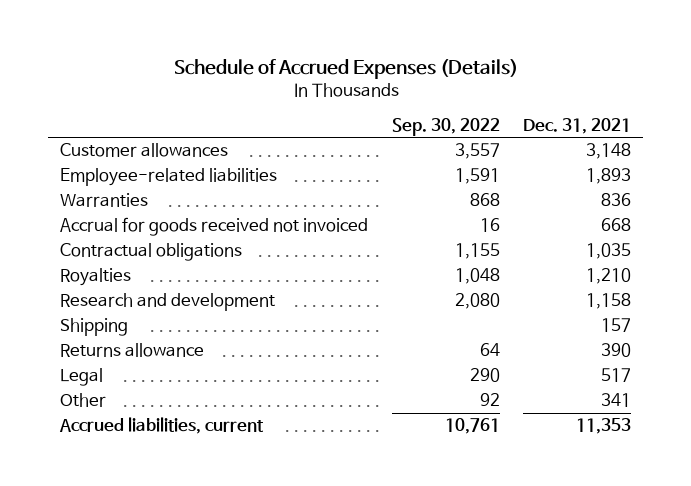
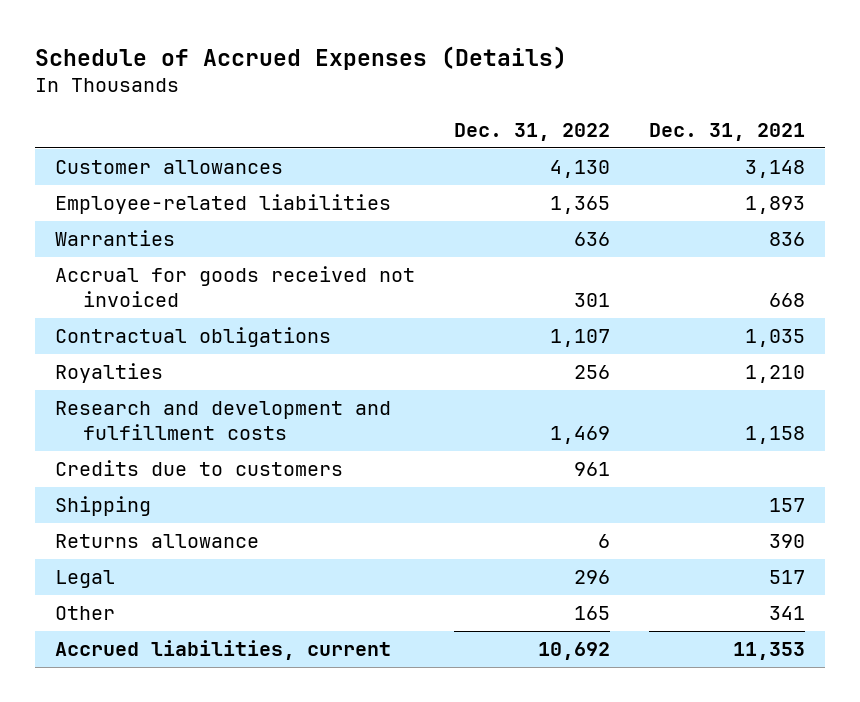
- | Sep. 30, 2022 | Dec. 31, 2021
+ | Dec. 31, 2022 | Dec. 31, 2021
- Research and development | 2,080 | 1,158
+ Research and development and fulfillment costs | 1,469 | 1,158
+ Credits due to customers | 961 |

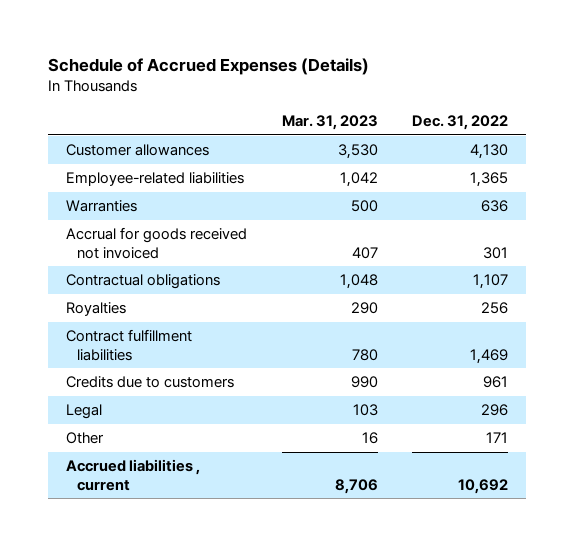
- | Dec. 31, 2022 | Dec. 31, 2021
+ | Mar. 31, 2023 | Dec. 31, 2022
- Research and development and fulfillment costs | 1,469 | 1,158
+ Contract fulfillment liabilities | 780 | 1,469
- Shipping | | 157
- Returns allowance | 6 | 390
- Other | 165 | 341
- Accrued liabilities, current | 10,692 | 11,353
+ Other | 16 | 171
+ Accrued liabilities , current | 8,706 | 10,692

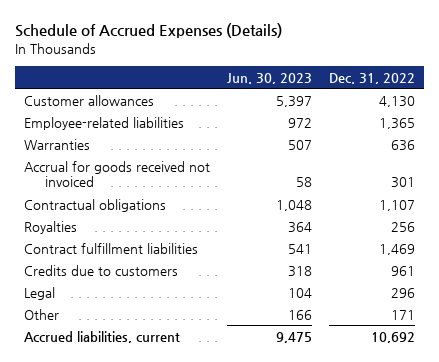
- | Mar. 31, 2023 | Dec. 31, 2022
+ | Jun. 30, 2023 | Dec. 31, 2022
- Accrued liabilities , current | 8,706 | 10,692
+ Accrued liabilities, current | 9,475 | 10,692

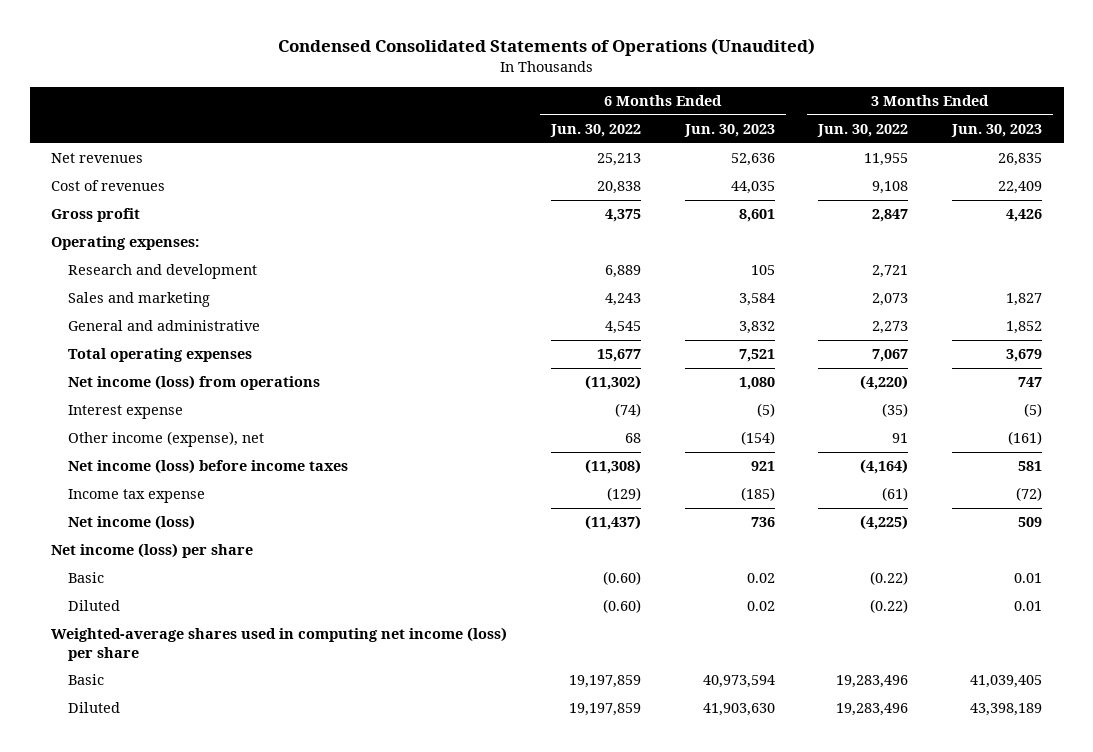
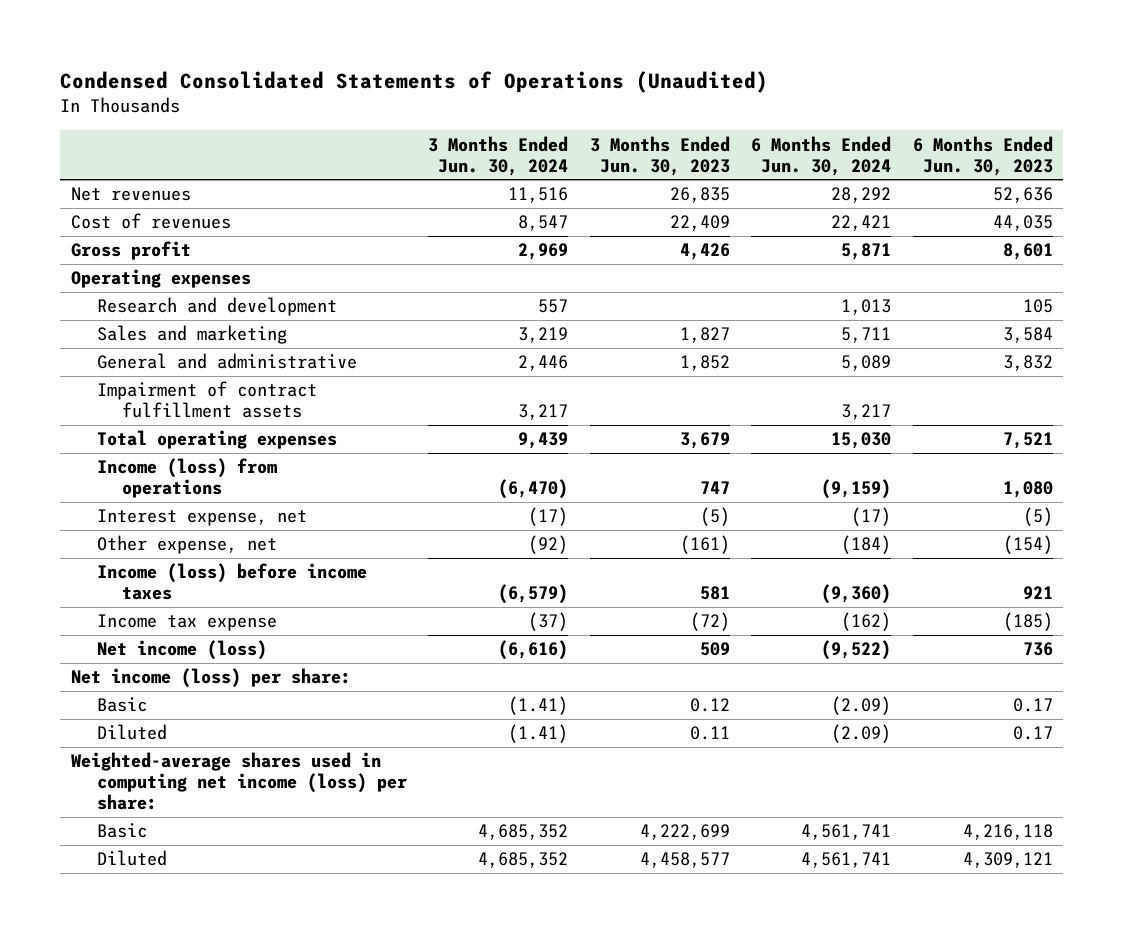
- | 6 Months Ended Jun. 30, 2022 | 6 Months Ended Jun. 30, 2023 | 3 Months Ended Jun. 30, 2022 | 3 Months Ended Jun. 30, 2023
+ | 3 Months Ended Jun. 30, 2024 | 3 Months Ended Jun. 30, 2023 | 6 Months Ended Jun. 30, 2024 | 6 Months Ended Jun. 30, 2023
- Operating expenses:
+ Operating expenses
+ Impairment of contract fulfillment assets | 3,217 | | 3,217 |
- Net income (loss) from operations | (11,302) | 1,080 | (4,220) | 747
- Interest expense | (74) | (5) | (35) | (5)
- Other income (expense), net | 68 | (154) | 91 | (161)
- Net income (loss) before income taxes | (11,308) | 921 | (4,164) | 581
+ Income (loss) from operations | (6,470) | 747 | (9,159) | 1,080
+ Interest expense, net | (17) | (5) | (17) | (5)
+ Other expense, net | (92) | (161) | (184) | (154)
+ Income (loss) before income taxes | (6,579) | 581 | (9,360) | 921
- Net income (loss) per share
- Basic | (0.60) | 0.02 | (0.22) | 0.01
- Diluted | (0.60) | 0.02 | (0.22) | 0.01
- Weighted-average shares used in computing net income (loss) per share
- Basic | 19,197,859 | 40,973,594 | 19,283,496 | 41,039,405
- Diluted | 19,197,859 | 41,903,630 | 19,283,496 | 43,398,189
+ Net income (loss) per share:
+ Basic | (1.41) | 0.12 | (2.09) | 0.17
+ Diluted | (1.41) | 0.11 | (2.09) | 0.17
+ Weighted-average shares used in computing net income (loss) per share:
+ Basic | 4,685,352 | 4,222,699 | 4,561,741 | 4,216,118
+ Diluted | 4,685,352 | 4,458,577 | 4,561,741 | 4,309,121

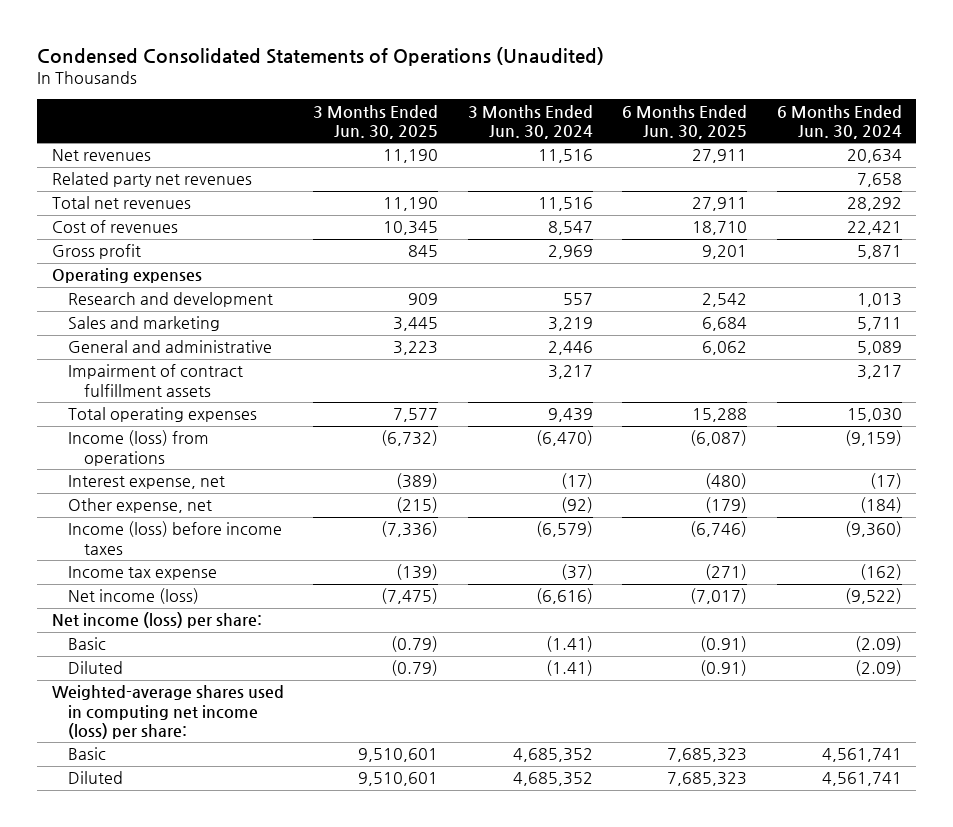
- | 3 Months Ended Jun. 30, 2024 | 3 Months Ended Jun. 30, 2023 | 6 Months Ended Jun. 30, 2024 | 6 Months Ended Jun. 30, 2023
+ | 3 Months Ended Jun. 30, 2025 | 3 Months Ended Jun. 30, 2024 | 6 Months Ended Jun. 30, 2025 | 6 Months Ended Jun. 30, 2024
- Net revenues | 11,516 | 26,835 | 28,292 | 52,636
+ Net revenues | 11,190 | 11,516 | 27,911 | 20,634
+ Related party net revenues | | | | 7,658
+ Total net revenues | 11,190 | 11,516 | 27,911 | 28,292

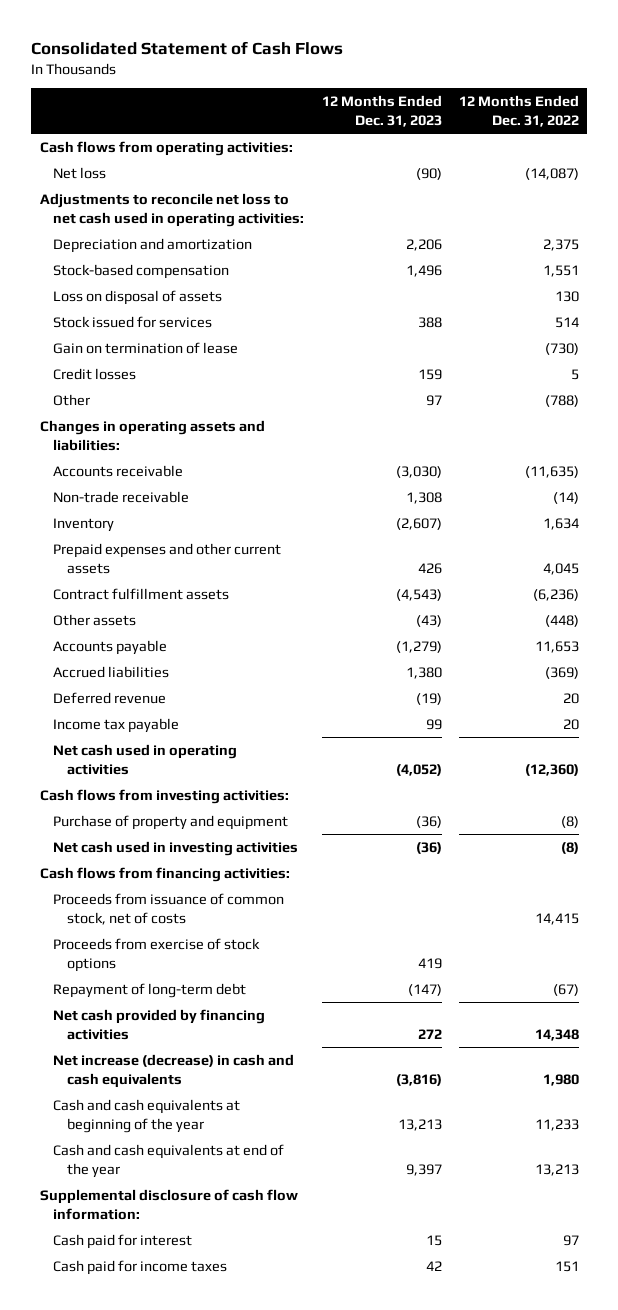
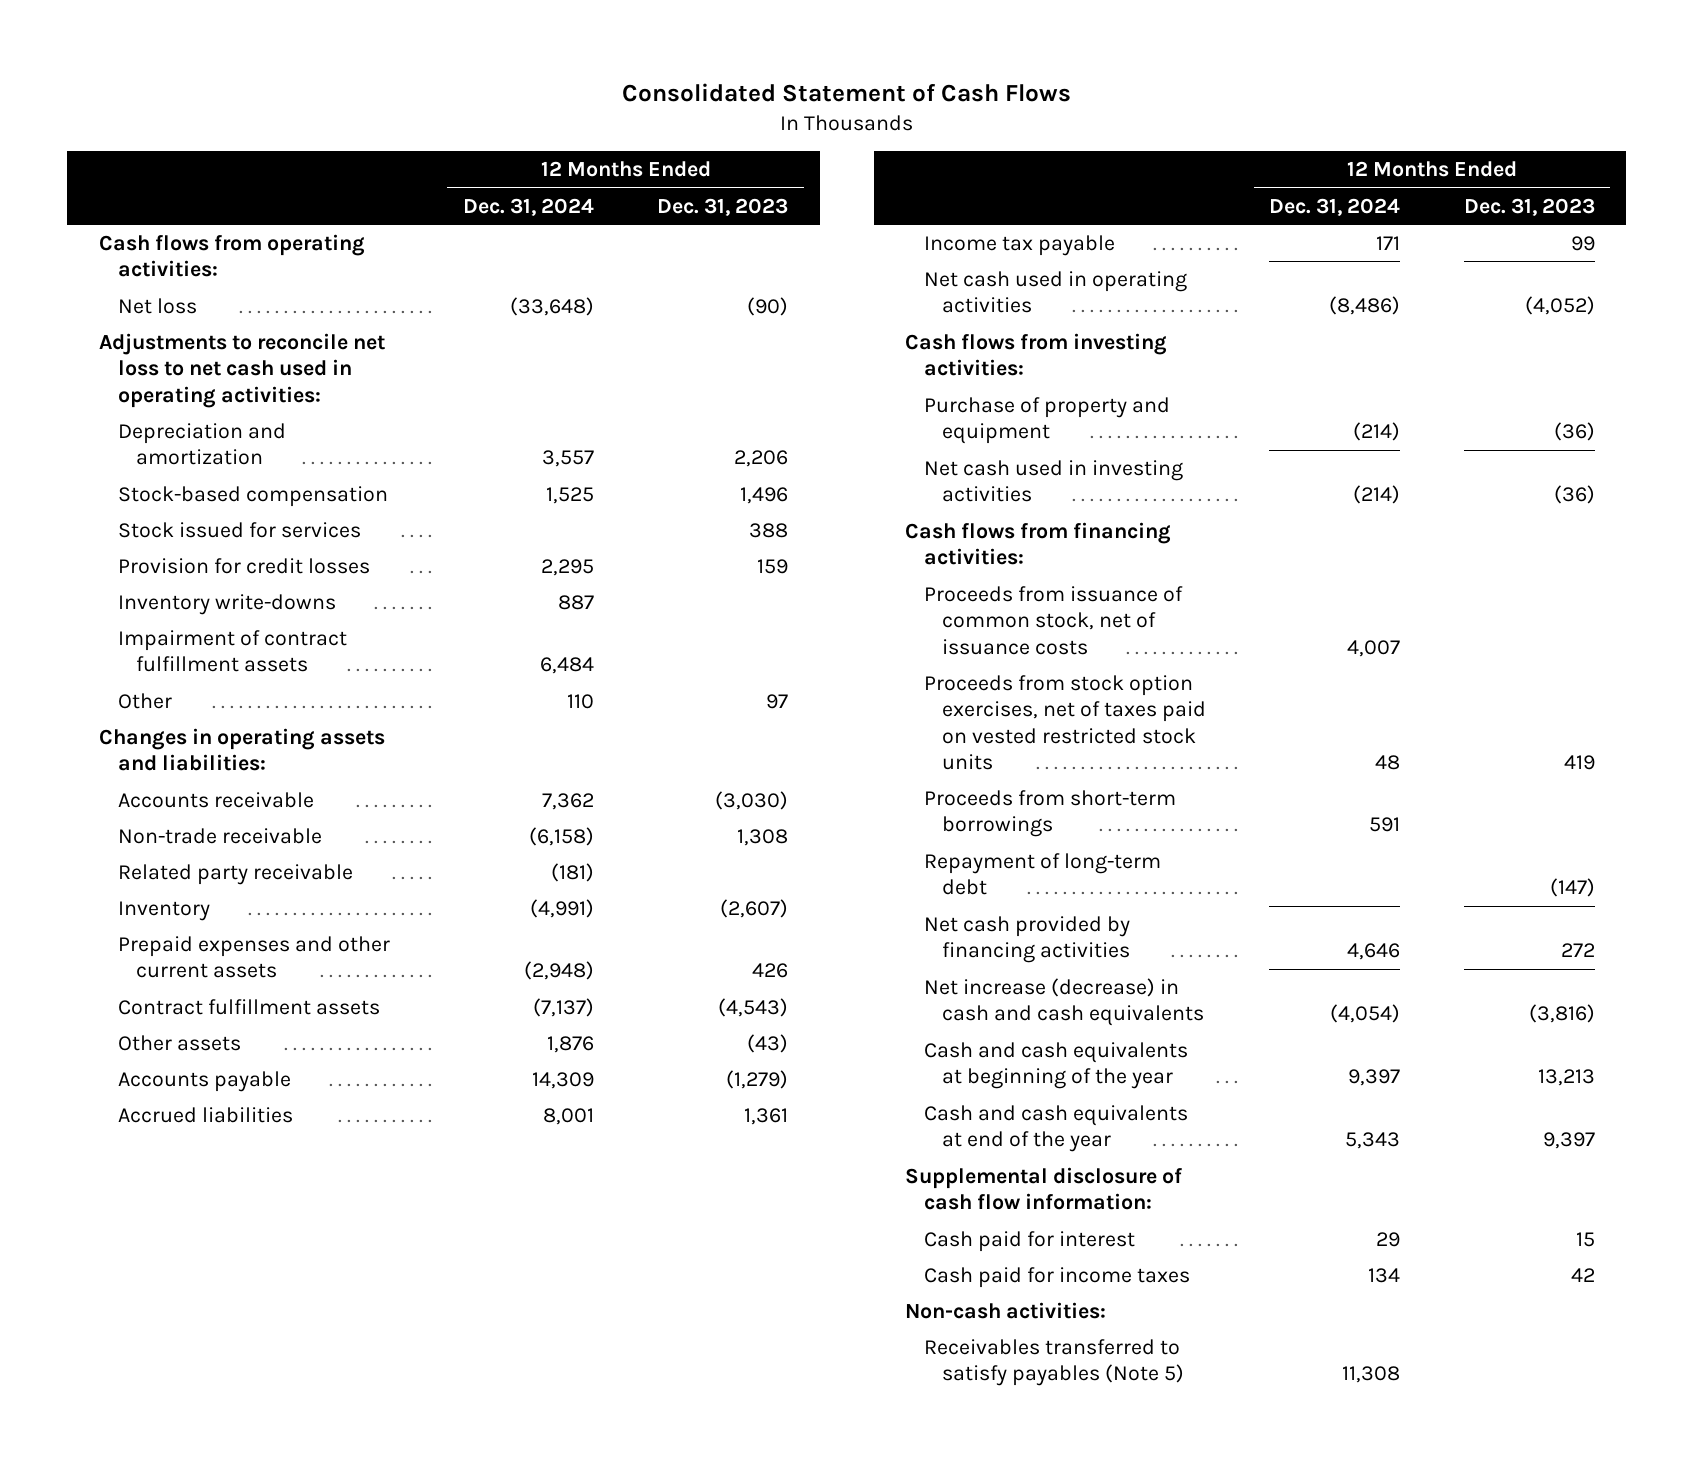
- | 12 Months Ended Dec. 31, 2023 | 12 Months Ended Dec. 31, 2022
+ | 12 Months Ended Dec. 31, 2024 | 12 Months Ended Dec. 31, 2023
- Loss on disposal of assets | | 130
- Gain on termination of lease | | (730)
- Credit losses | 159 | 5
+ Provision for credit losses | 2,295 | 159
+ Inventory write-downs | 887 |
+ Impairment of contract fulfillment assets | 6,484 |
+ Related party receivable | (181) |
- Accrued liabilities | 1,380 | (369)
- Deferred revenue | (19) | 20
+ Accrued liabilities | 8,001 | 1,361
- Proceeds from issuance of common stock, net of costs | | 14,415
- Proceeds from exercise of stock options | 419 |
+ Proceeds from issuance of common stock, net of issuance costs | 4,007 |
+ Proceeds from stock option exercises, net of taxes paid on vested restricted stock units | 48 | 419
+ Proceeds from short-term borrowings | 591 |
+ Non-cash activities:
+ Receivables transferred to satisfy payables (Note 5) | 11,308 |

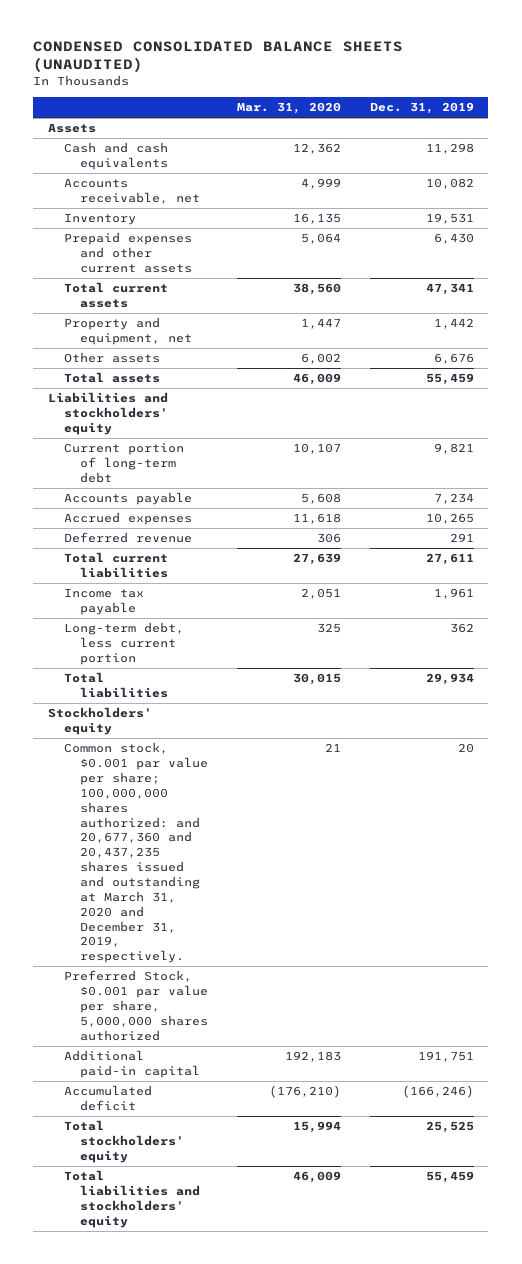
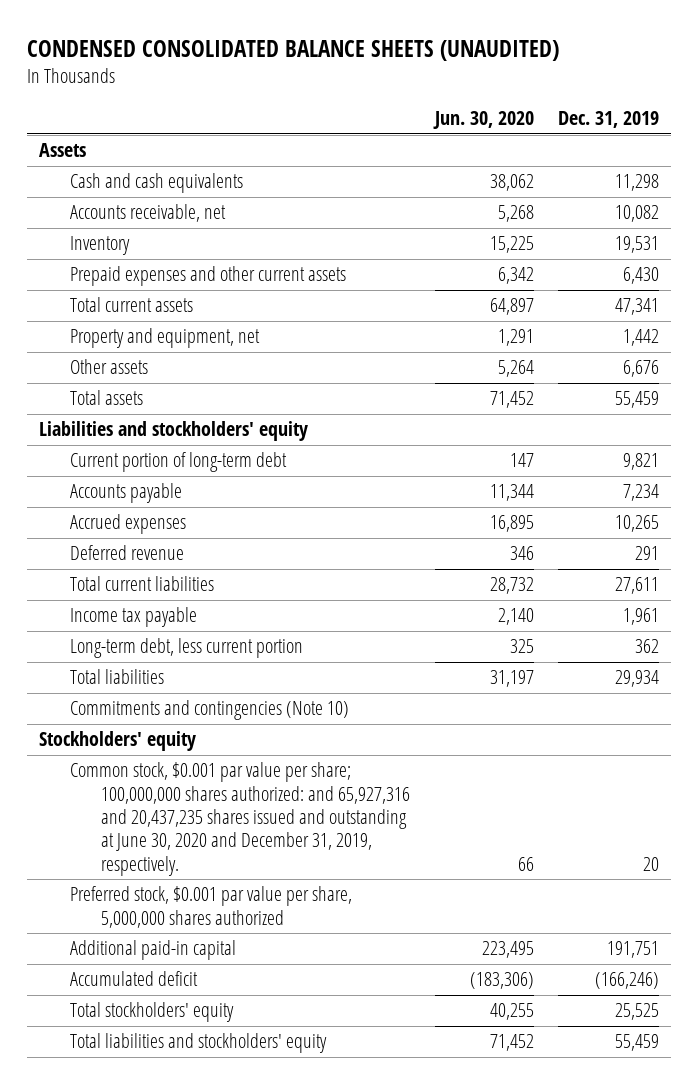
- | Mar. 31, 2020 | Dec. 31, 2019
+ | Jun. 30, 2020 | Dec. 31, 2019
+ Commitments and contingencies (Note 10)
- Common stock, $0.001 par value per share; 100,000,000 shares authorized: and 20,677,360 and 20,437,235 shares issued and outstanding at March 31, 2020 and December 31, 2019, respectively. | 21 | 20
- Preferred Stock, $0.001 par value per share, 5,000,000 shares authorized
+ Common stock, $0.001 par value per share; 100,000,000 shares authorized: and 65,927,316 and 20,437,235 shares issued and outstanding at June 30, 2020 and December 31, 2019, respectively. | 66 | 20
+ Preferred stock, $0.001 par value per share, 5,000,000 shares authorized

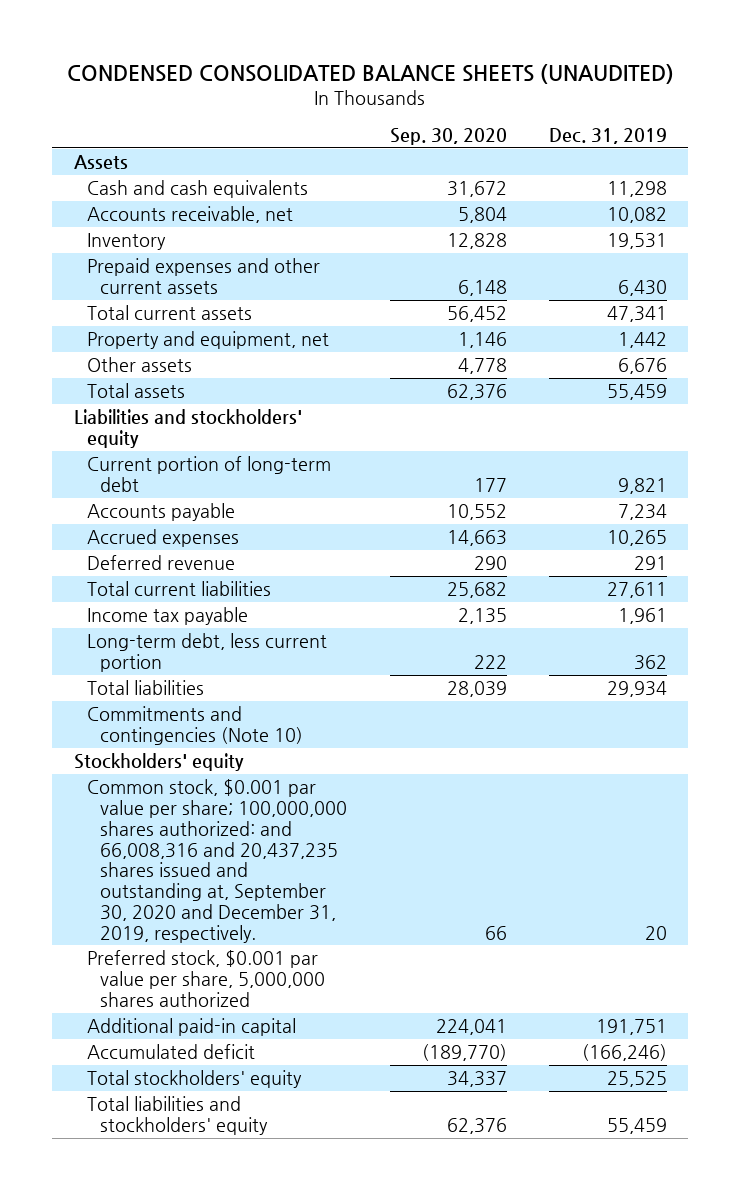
- | Jun. 30, 2020 | Dec. 31, 2019
+ | Sep. 30, 2020 | Dec. 31, 2019
- Common stock, $0.001 par value per share; 100,000,000 shares authorized: and 65,927,316 and 20,437,235 shares issued and outstanding at June 30, 2020 and December 31, 2019, respectively. | 66 | 20
+ Common stock, $0.001 par value per share; 100,000,000 shares authorized: and 66,008,316 and 20,437,235 shares issued and outstanding at, September 30, 2020 and December 31, 2019, respectively. | 66 | 20

